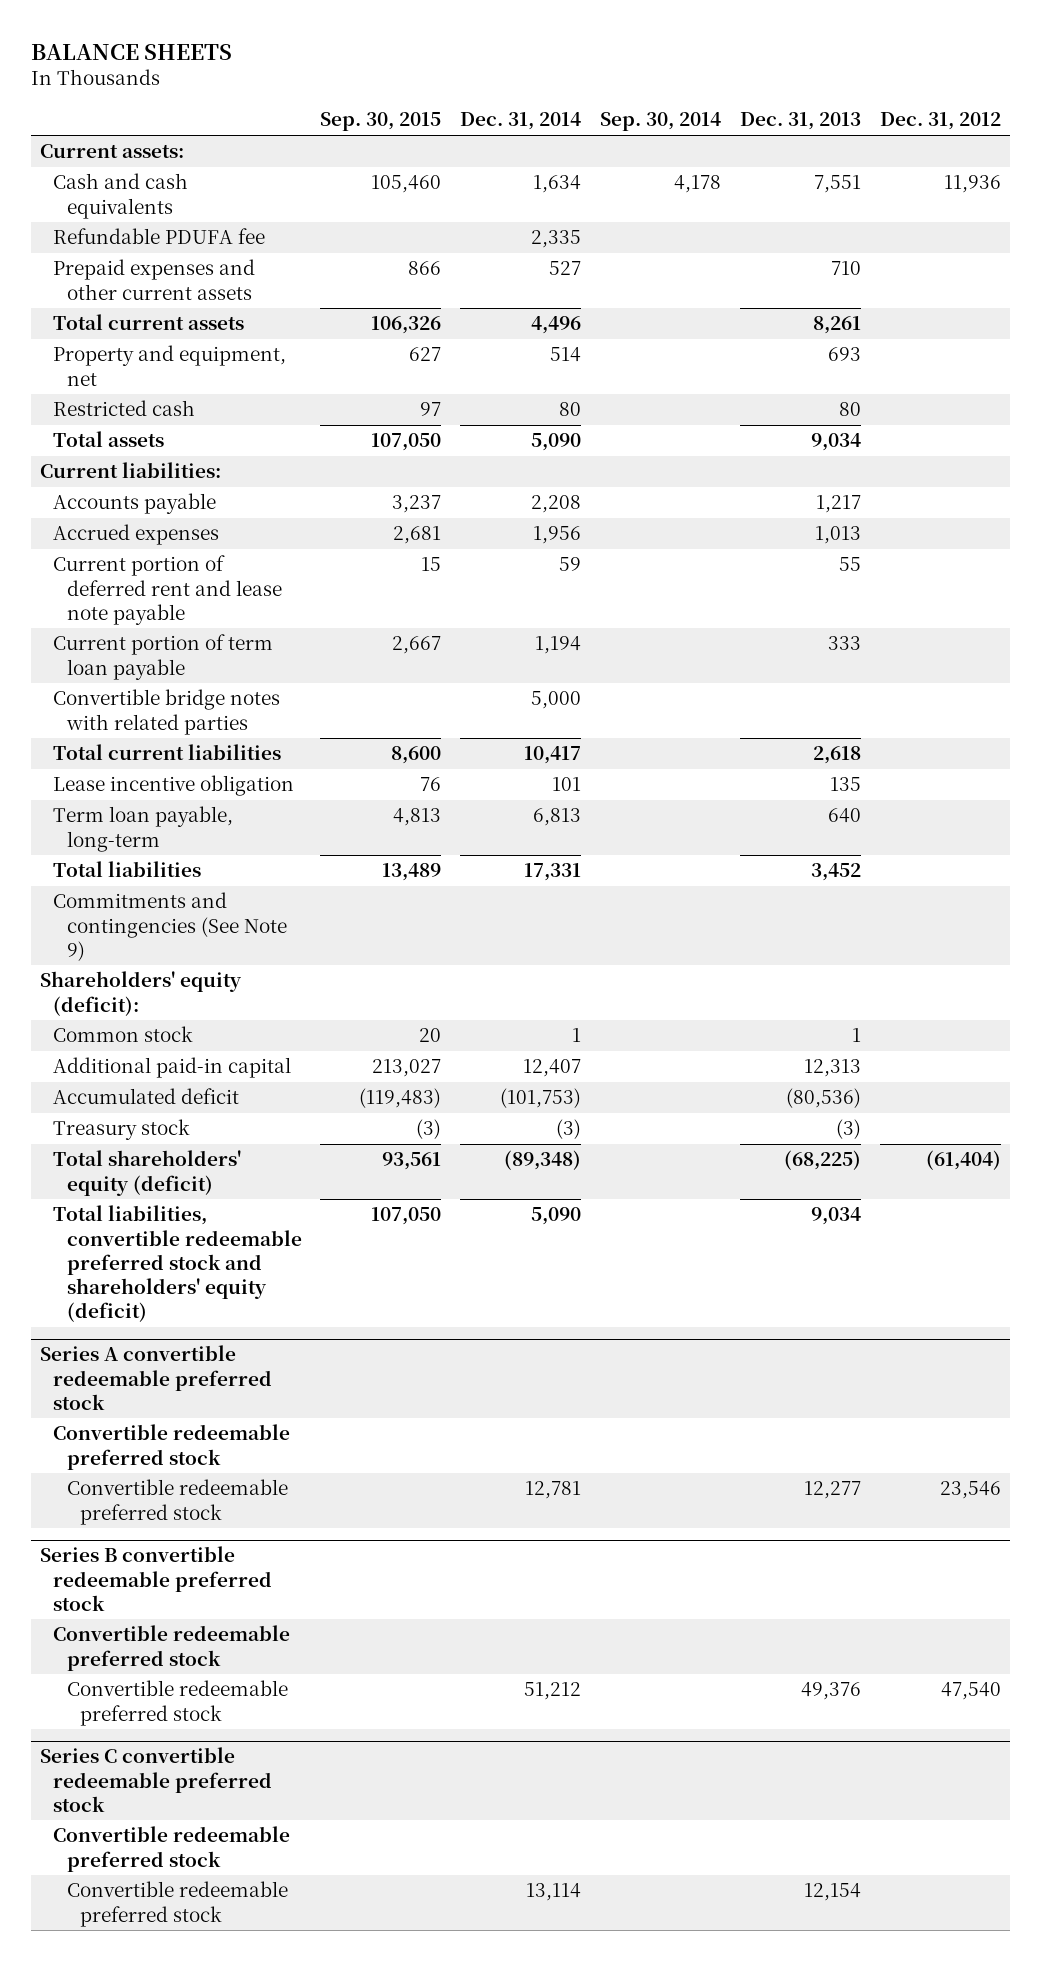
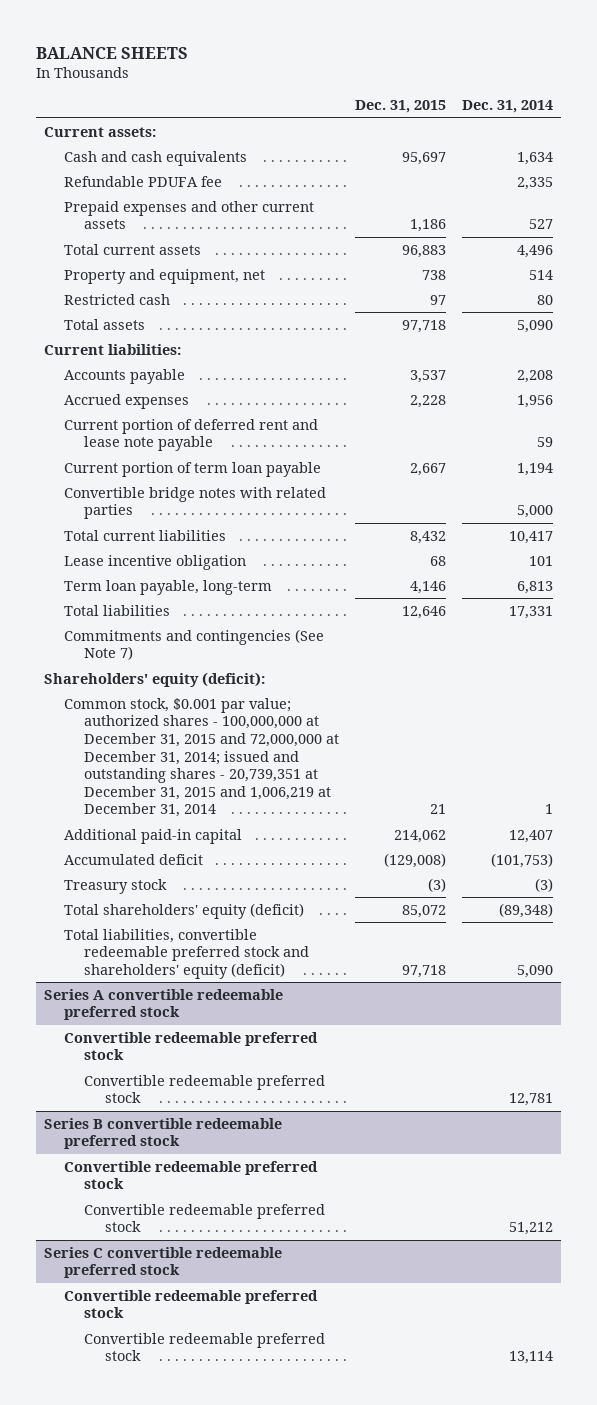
- | Sep. 30, 2015 | Dec. 31, 2014 | Sep. 30, 2014 | Dec. 31, 2013 | Dec. 31, 2012
+ | Dec. 31, 2015 | Dec. 31, 2014
- Commitments and contingencies (See Note 9)
+ Commitments and contingencies (See Note 7)
- Common stock | 20 | 1 | | 1 |
+ Common stock, $0.001 par value; authorized shares - 100,000,000 at December 31, 2015 and 72,000,000 at December 31, 2014; issued and outstanding shares - 20,739,351 at December 31, 2015 and 1,006,219 at December 31, 2014 | 21 | 1

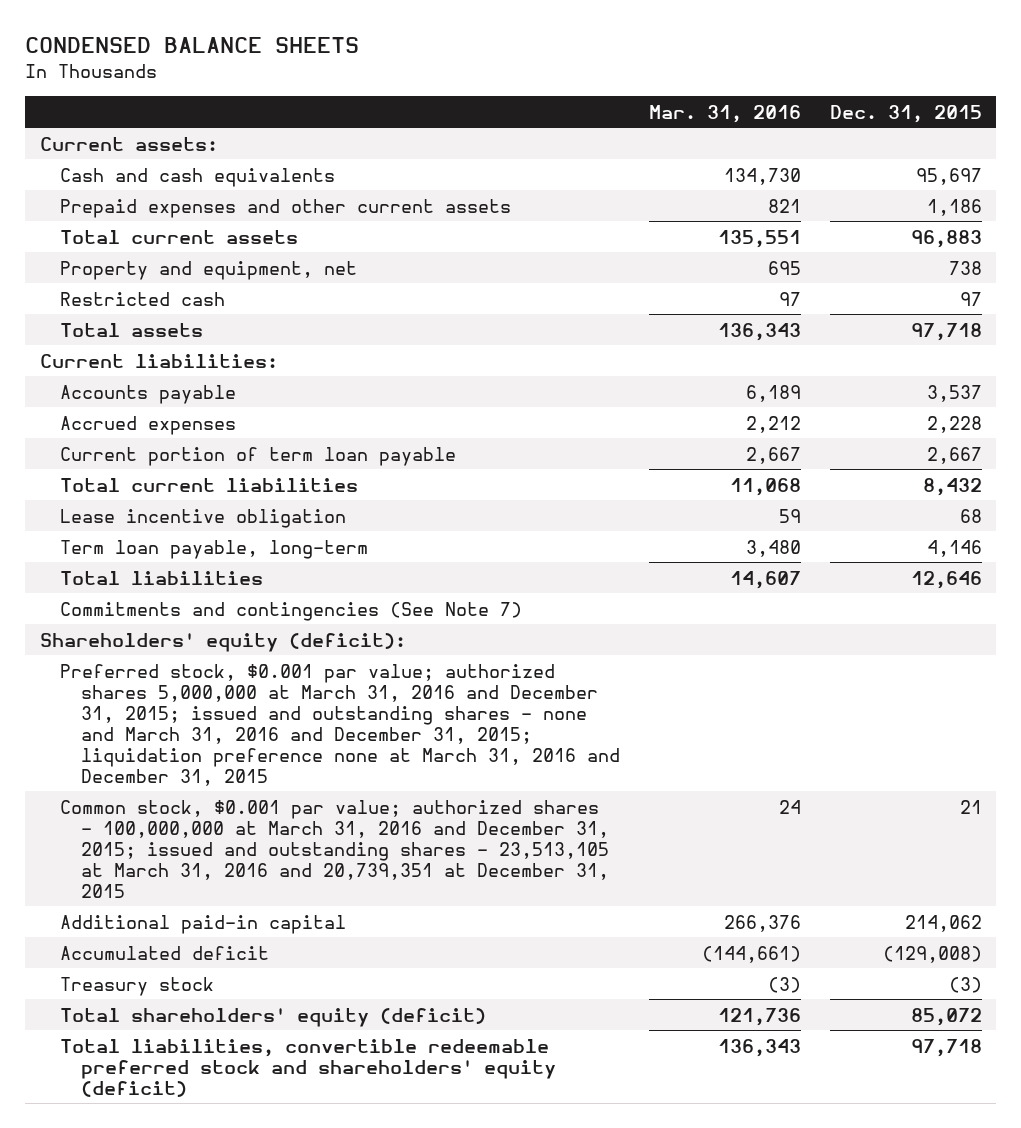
- BALANCE SHEETS
+ CONDENSED BALANCE SHEETS
- | Dec. 31, 2015 | Dec. 31, 2014
+ | Mar. 31, 2016 | Dec. 31, 2015
- Refundable PDUFA fee | | 2,335
- Current portion of deferred rent and lease note payable | | 59
- Convertible bridge notes with related parties | | 5,000
- Common stock, $0.001 par value; authorized shares - 100,000,000 at December 31, 2015 and 72,000,000 at December 31, 2014; issued and outstanding shares - 20,739,351 at December 31, 2015 and 1,006,219 at December 31, 2014 | 21 | 1
+ Preferred stock, $0.001 par value; authorized shares 5,000,000 at March 31, 2016 and December 31, 2015; issued and outstanding shares - none and March 31, 2016 and December 31, 2015; liquidation preference none at March 31, 2016 and December 31, 2015
+ Common stock, $0.001 par value; authorized shares - 100,000,000 at March 31, 2016 and December 31, 2015; issued and outstanding shares - 23,513,105 at March 31, 2016 and 20,739,351 at December 31, 2015 | 24 | 21
- Series A convertible redeemable preferred stock
- Convertible redeemable preferred stock
- Convertible redeemable preferred stock | | 12,781
- Series B convertible redeemable preferred stock
- Convertible redeemable preferred stock
- Convertible redeemable preferred stock | | 51,212
- Series C convertible redeemable preferred stock
- Convertible redeemable preferred stock
- Convertible redeemable preferred stock | | 13,114

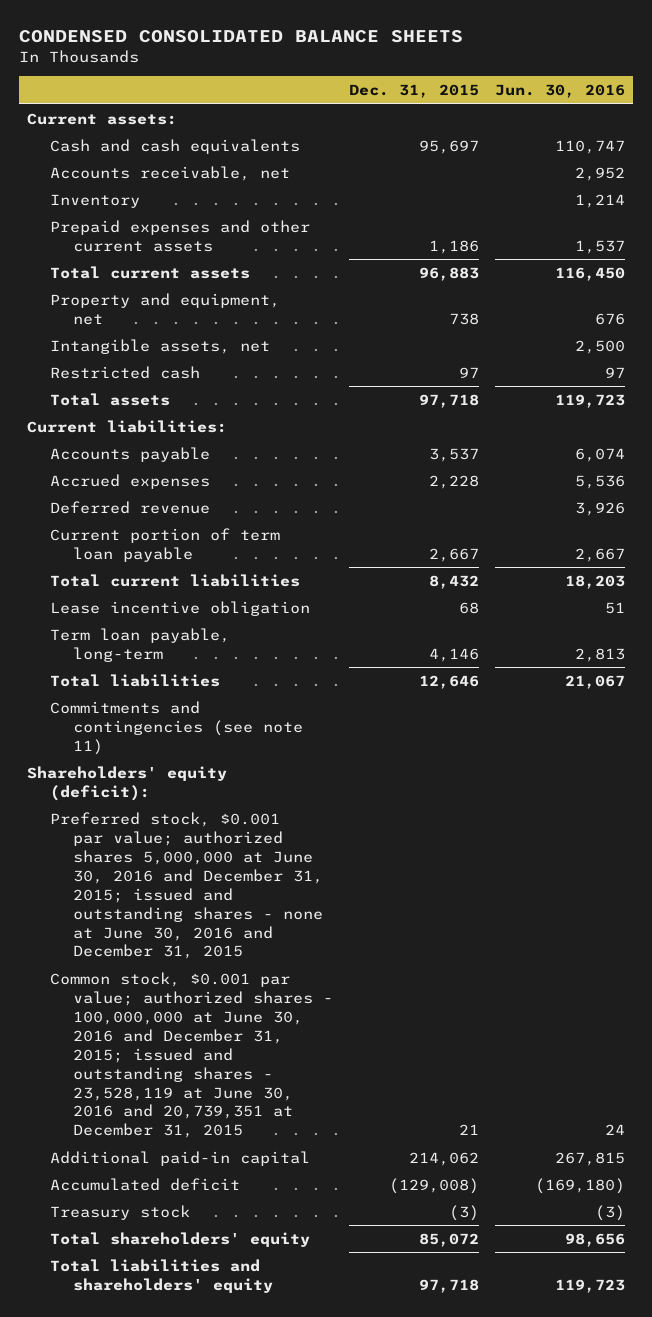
- CONDENSED BALANCE SHEETS
+ CONDENSED CONSOLIDATED BALANCE SHEETS
- | Mar. 31, 2016 | Dec. 31, 2015
+ | Dec. 31, 2015 | Jun. 30, 2016
+ Accounts receivable, net | | 2,952
+ Inventory | | 1,214
+ Intangible assets, net | | 2,500
+ Deferred revenue | | 3,926
- Commitments and contingencies (See Note 7)
+ Commitments and contingencies (see note 11)
- Preferred stock, $0.001 par value; authorized shares 5,000,000 at March 31, 2016 and December 31, 2015; issued and outstanding shares - none and March 31, 2016 and December 31, 2015; liquidation preference none at March 31, 2016 and December 31, 2015
- Common stock, $0.001 par value; authorized shares - 100,000,000 at March 31, 2016 and December 31, 2015; issued and outstanding shares - 23,513,105 at March 31, 2016 and 20,739,351 at December 31, 2015 | 24 | 21
+ Preferred stock, $0.001 par value; authorized shares 5,000,000 at June 30, 2016 and December 31, 2015; issued and outstanding shares - none at June 30, 2016 and December 31, 2015
+ Common stock, $0.001 par value; authorized shares - 100,000,000 at June 30, 2016 and December 31, 2015; issued and outstanding shares - 23,528,119 at June 30, 2016 and 20,739,351 at December 31, 2015 | 21 | 24
- Total shareholders' equity (deficit) | 121,736 | 85,072
- Total liabilities, convertible redeemable preferred stock and shareholders' equity (deficit) | 136,343 | 97,718
+ Total shareholders' equity | 85,072 | 98,656
+ Total liabilities and shareholders' equity | 97,718 | 119,723

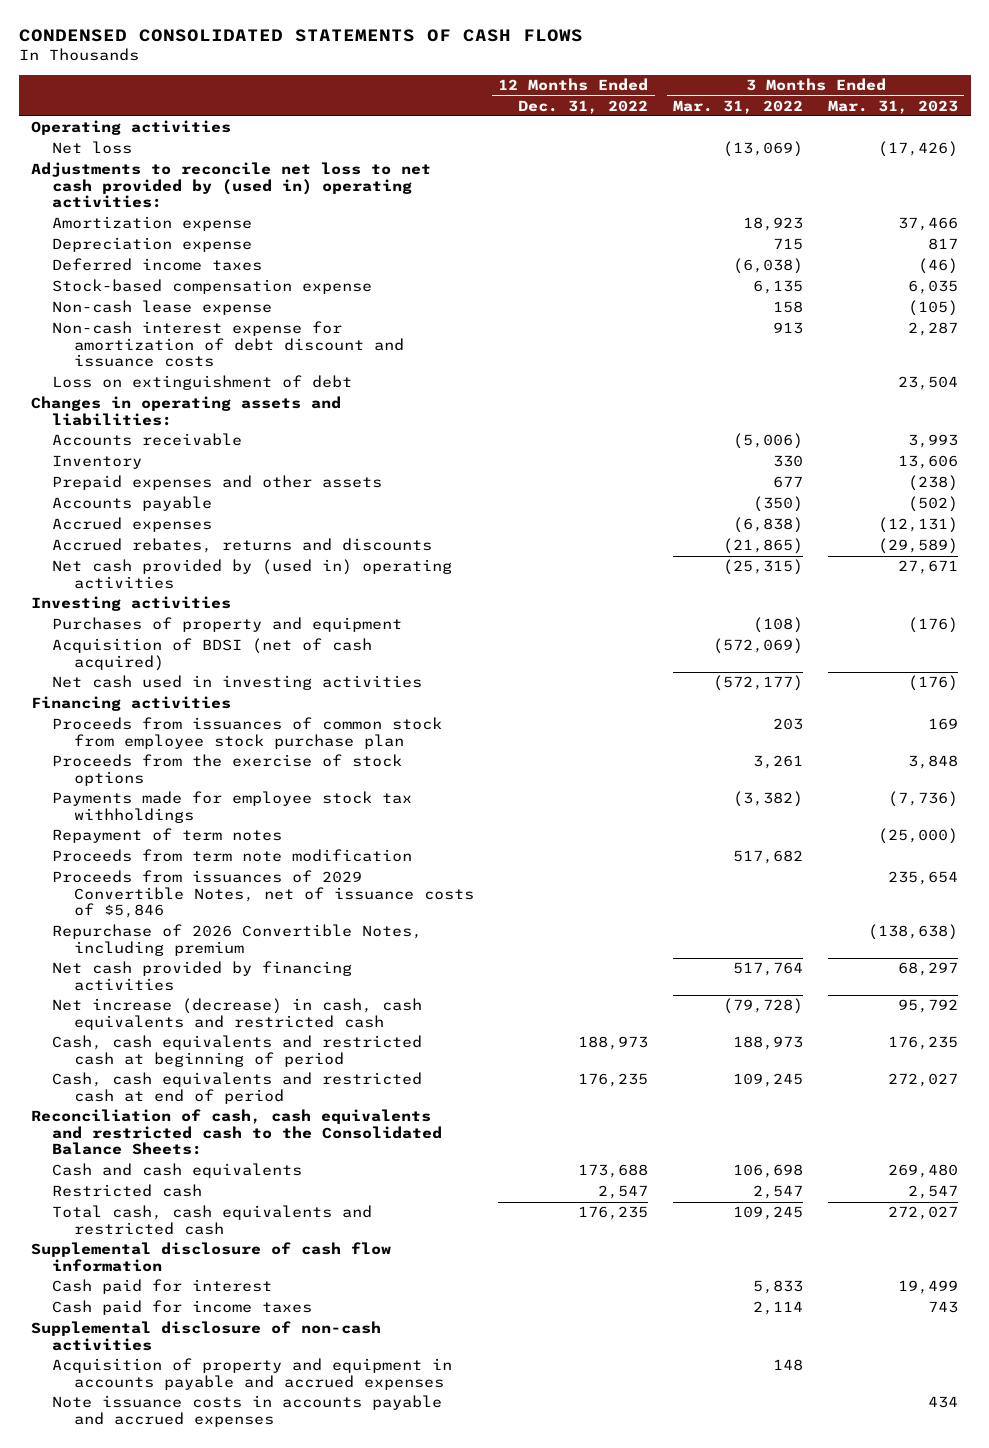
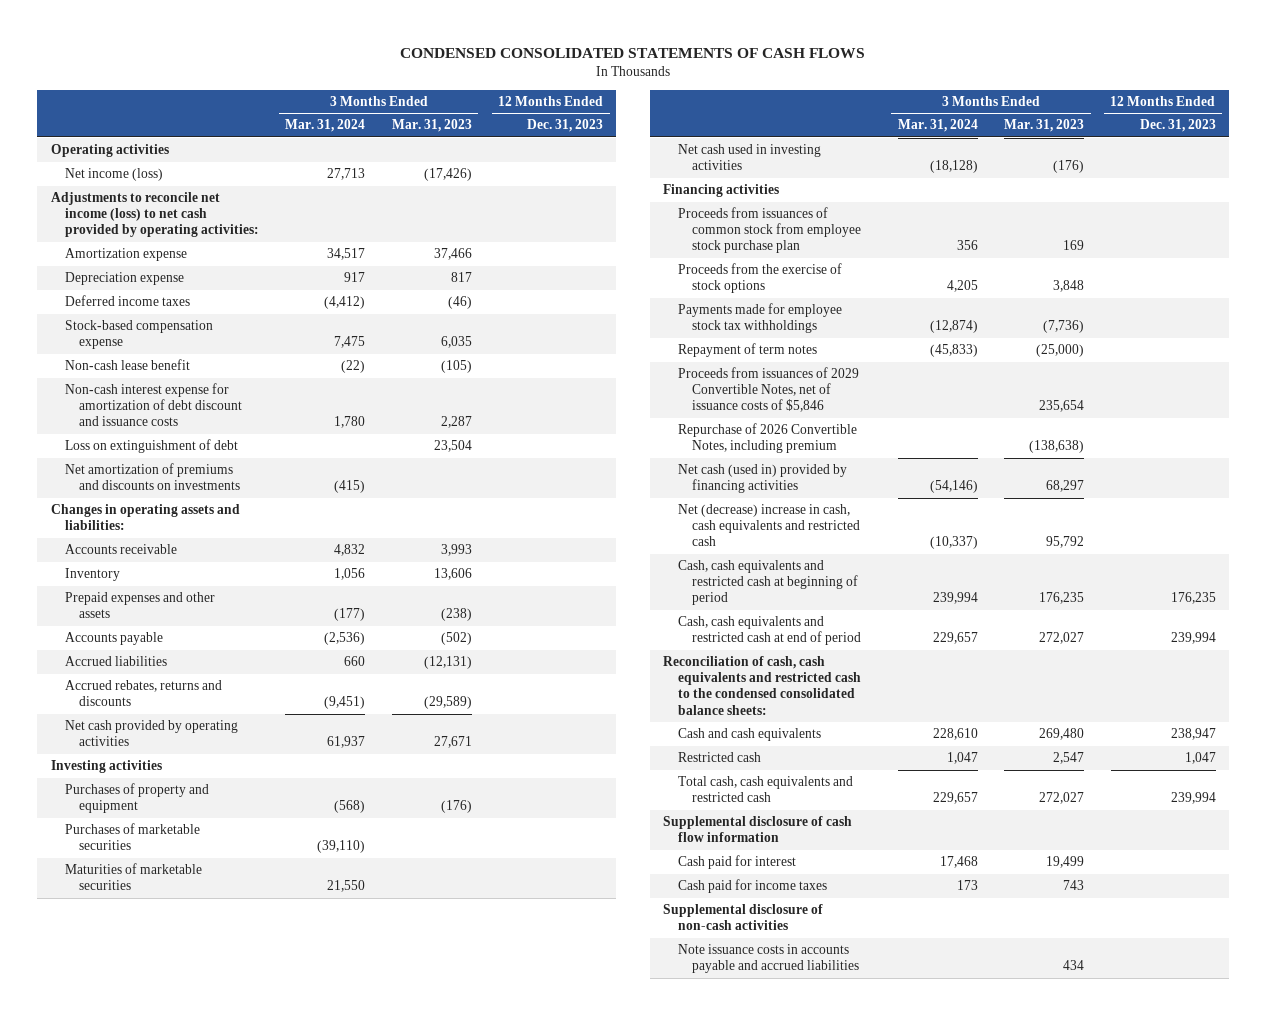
- | 12 Months Ended Dec. 31, 2022 | 3 Months Ended Mar. 31, 2022 | 3 Months Ended Mar. 31, 2023
+ | 3 Months Ended Mar. 31, 2024 | 3 Months Ended Mar. 31, 2023 | 12 Months Ended Dec. 31, 2023
- Net loss | | (13,069) | (17,426)
- Adjustments to reconcile net loss to net cash provided by (used in) operating activities:
+ Net income (loss) | 27,713 | (17,426) |
+ Adjustments to reconcile net income (loss) to net cash provided by operating activities:
- Non-cash lease expense | | 158 | (105)
+ Non-cash lease benefit | (22) | (105) |
+ Net amortization of premiums and discounts on investments | (415) | |
- Accrued expenses | | (6,838) | (12,131)
+ Accrued liabilities | 660 | (12,131) |
- Net cash provided by (used in) operating activities | | (25,315) | 27,671
+ Net cash provided by operating activities | 61,937 | 27,671 |
- Acquisition of BDSI (net of cash acquired) | | (572,069) |
+ Purchases of marketable securities | (39,110) | |
+ Maturities of marketable securities | 21,550 | |
- Proceeds from term note modification | | 517,682 |
- Net cash provided by financing activities | | 517,764 | 68,297
- Net increase (decrease) in cash, cash equivalents and restricted cash | | (79,728) | 95,792
+ Net cash (used in) provided by financing activities | (54,146) | 68,297 |
+ Net (decrease) increase in cash, cash equivalents and restricted cash | (10,337) | 95,792 |
- Reconciliation of cash, cash equivalents and restricted cash to the Consolidated Balance Sheets:
+ Reconciliation of cash, cash equivalents and restricted cash to the condensed consolidated balance sheets:
- Acquisition of property and equipment in accounts payable and accrued expenses | | 148 |
- Note issuance costs in accounts payable and accrued expenses | | | 434
+ Note issuance costs in accounts payable and accrued liabilities | | 434 |

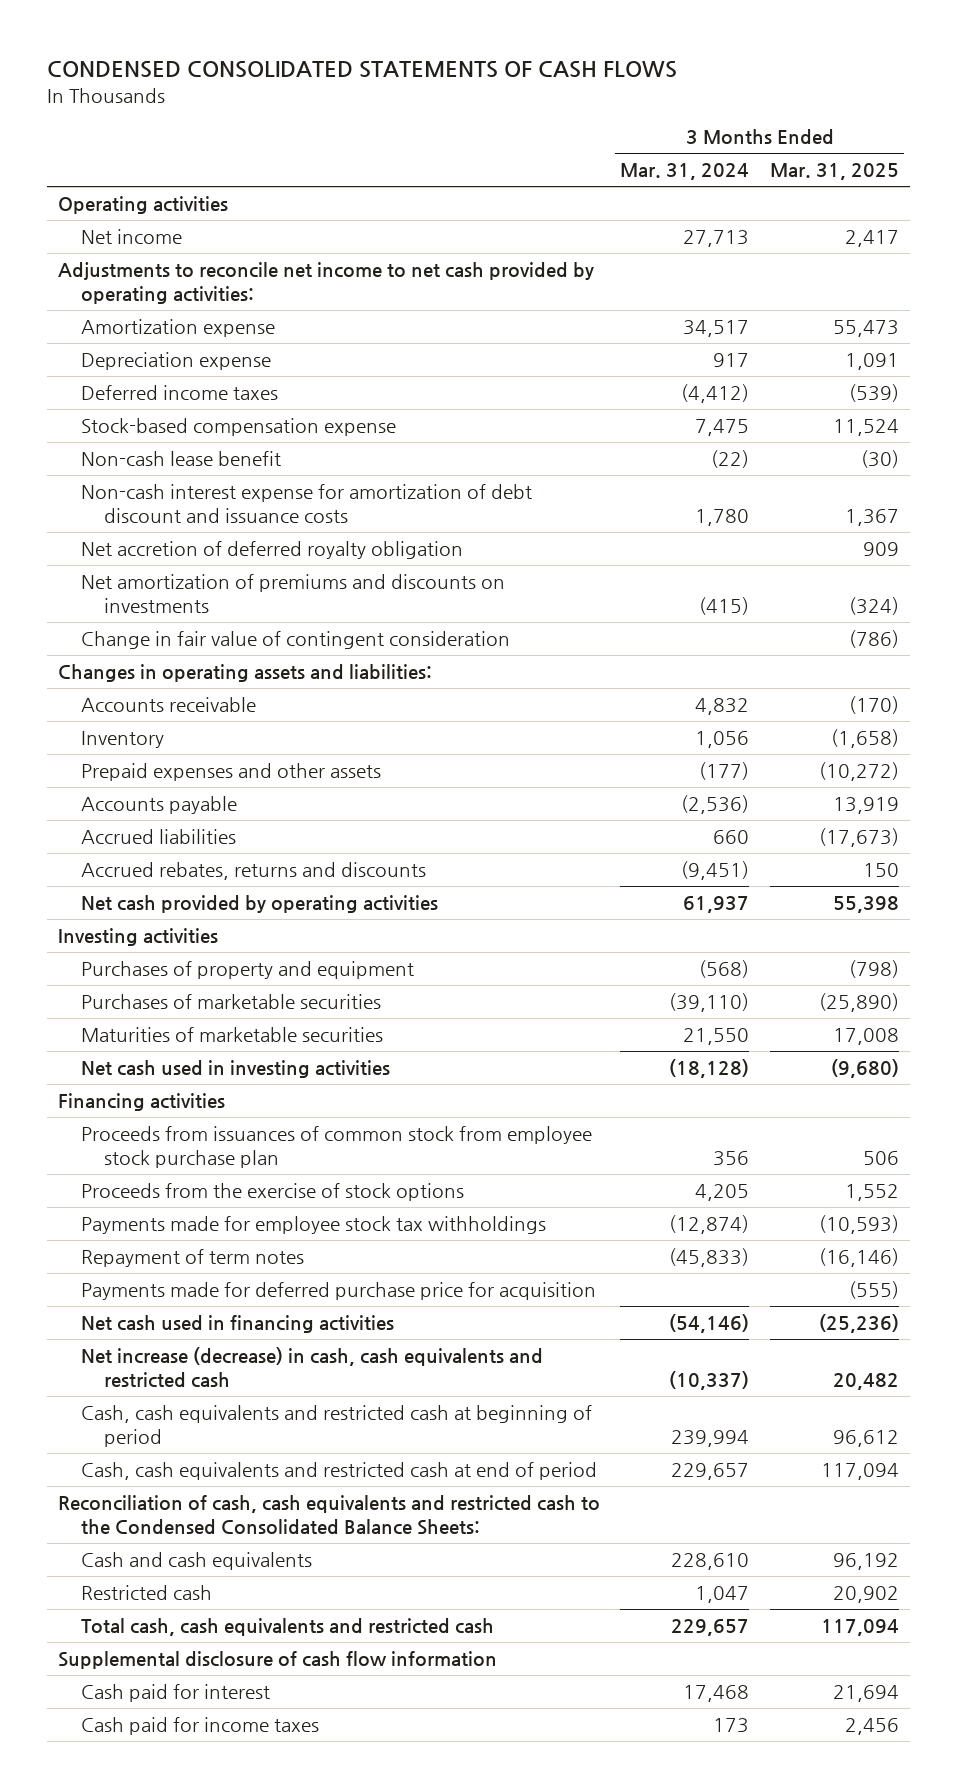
- | 3 Months Ended Mar. 31, 2024 | 3 Months Ended Mar. 31, 2023 | 12 Months Ended Dec. 31, 2023
+ | 3 Months Ended Mar. 31, 2024 | 3 Months Ended Mar. 31, 2025
- Net income (loss) | 27,713 | (17,426) |
- Adjustments to reconcile net income (loss) to net cash provided by operating activities:
+ Net income | 27,713 | 2,417
+ Adjustments to reconcile net income to net cash provided by operating activities:
- Loss on extinguishment of debt | | 23,504 |
+ Net accretion of deferred royalty obligation | | 909
+ Change in fair value of contingent consideration | | (786)
- Proceeds from issuances of 2029 Convertible Notes, net of issuance costs of $5,846 | | 235,654 |
- Repurchase of 2026 Convertible Notes, including premium | | (138,638) |
- Net cash (used in) provided by financing activities | (54,146) | 68,297 |
- Net (decrease) increase in cash, cash equivalents and restricted cash | (10,337) | 95,792 |
+ Payments made for deferred purchase price for acquisition | | (555)
+ Net cash used in financing activities | (54,146) | (25,236)
+ Net increase (decrease) in cash, cash equivalents and restricted cash | (10,337) | 20,482
- Reconciliation of cash, cash equivalents and restricted cash to the condensed consolidated balance sheets:
+ Reconciliation of cash, cash equivalents and restricted cash to the Condensed Consolidated Balance Sheets:
- Supplemental disclosure of non-cash activities
- Note issuance costs in accounts payable and accrued liabilities | | 434 |

